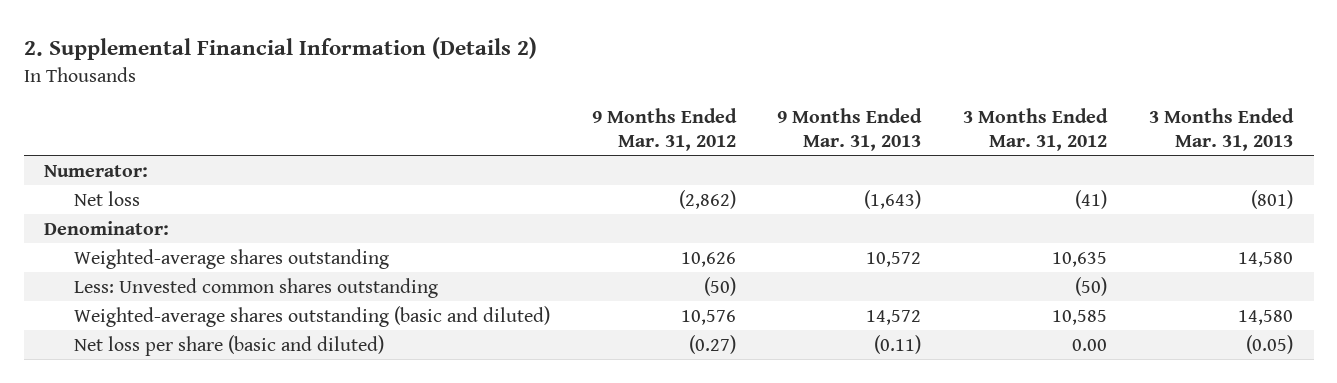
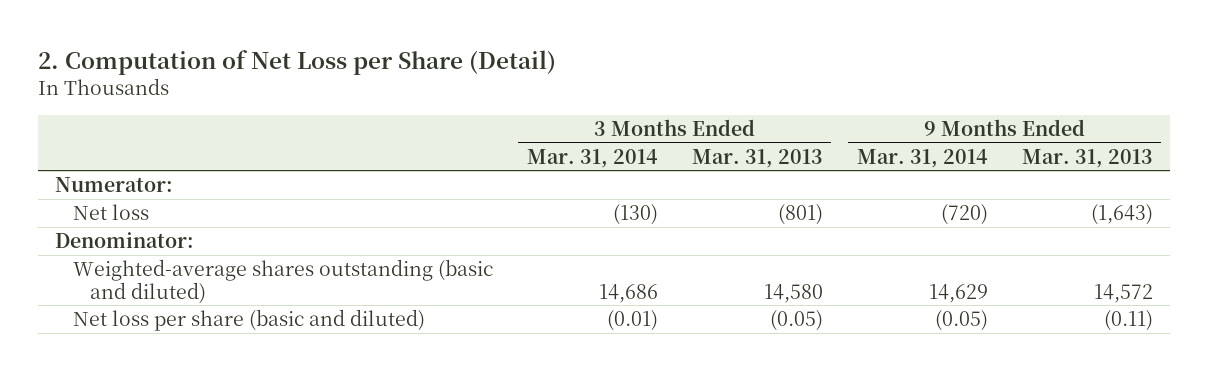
- 2. Supplemental Financial Information (Details 2)
+ 2. Computation of Net Loss per Share (Detail)
- | 9 Months Ended Mar. 31, 2012 | 9 Months Ended Mar. 31, 2013 | 3 Months Ended Mar. 31, 2012 | 3 Months Ended Mar. 31, 2013
+ | 3 Months Ended Mar. 31, 2014 | 3 Months Ended Mar. 31, 2013 | 9 Months Ended Mar. 31, 2014 | 9 Months Ended Mar. 31, 2013
- Weighted-average shares outstanding | 10,626 | 10,572 | 10,635 | 14,580
- Less: Unvested common shares outstanding | (50) | | (50) |

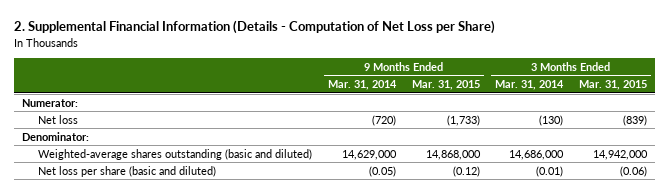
- 2. Computation of Net Loss per Share (Detail)
+ 2. Supplemental Financial Information (Details - Computation of Net Loss per Share)
- | 3 Months Ended Mar. 31, 2014 | 3 Months Ended Mar. 31, 2013 | 9 Months Ended Mar. 31, 2014 | 9 Months Ended Mar. 31, 2013
+ | 9 Months Ended Mar. 31, 2014 | 9 Months Ended Mar. 31, 2015 | 3 Months Ended Mar. 31, 2014 | 3 Months Ended Mar. 31, 2015
- Weighted-average shares outstanding (basic and diluted) | 14,686 | 14,580 | 14,629 | 14,572
+ Weighted-average shares outstanding (basic and diluted) | 14,629,000 | 14,868,000 | 14,686,000 | 14,942,000

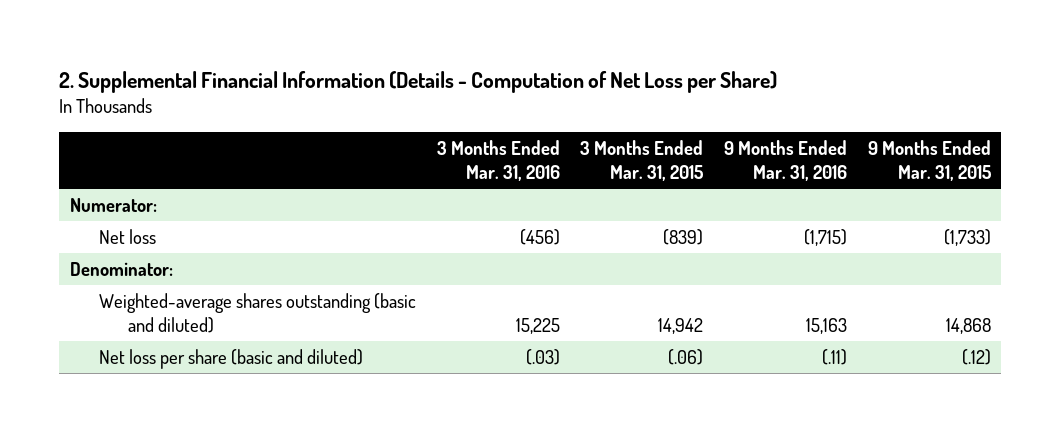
- | 9 Months Ended Mar. 31, 2014 | 9 Months Ended Mar. 31, 2015 | 3 Months Ended Mar. 31, 2014 | 3 Months Ended Mar. 31, 2015
+ | 3 Months Ended Mar. 31, 2016 | 3 Months Ended Mar. 31, 2015 | 9 Months Ended Mar. 31, 2016 | 9 Months Ended Mar. 31, 2015
- Weighted-average shares outstanding (basic and diluted) | 14,629,000 | 14,868,000 | 14,686,000 | 14,942,000
- Net loss per share (basic and diluted) | (0.05) | (0.12) | (0.01) | (0.06)
+ Weighted-average shares outstanding (basic and diluted) | 15,225 | 14,942 | 15,163 | 14,868
+ Net loss per share (basic and diluted) | (.03) | (.06) | (.11) | (.12)

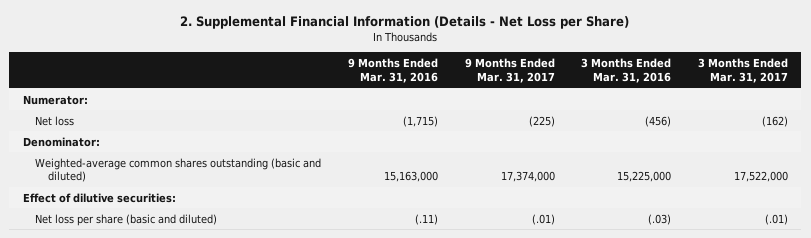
- 2. Supplemental Financial Information (Details - Computation of Net Loss per Share)
+ 2. Supplemental Financial Information (Details - Net Loss per Share)
- | 3 Months Ended Mar. 31, 2016 | 3 Months Ended Mar. 31, 2015 | 9 Months Ended Mar. 31, 2016 | 9 Months Ended Mar. 31, 2015
+ | 9 Months Ended Mar. 31, 2016 | 9 Months Ended Mar. 31, 2017 | 3 Months Ended Mar. 31, 2016 | 3 Months Ended Mar. 31, 2017
- Weighted-average shares outstanding (basic and diluted) | 15,225 | 14,942 | 15,163 | 14,868
+ Weighted-average common shares outstanding (basic and diluted) | 15,163,000 | 17,374,000 | 15,225,000 | 17,522,000
+ Effect of dilutive securities:

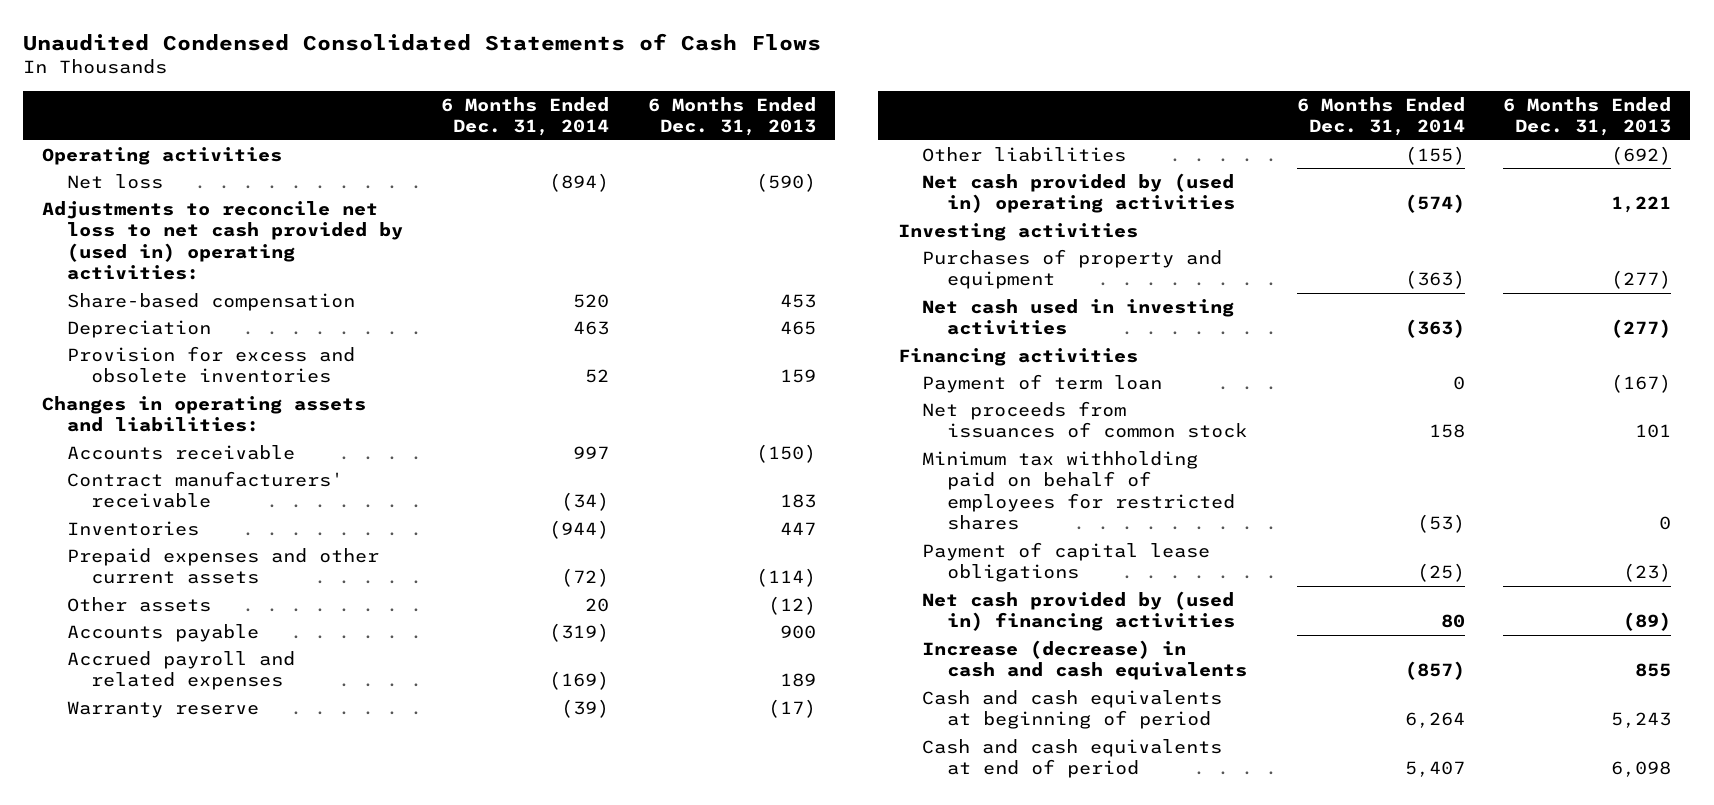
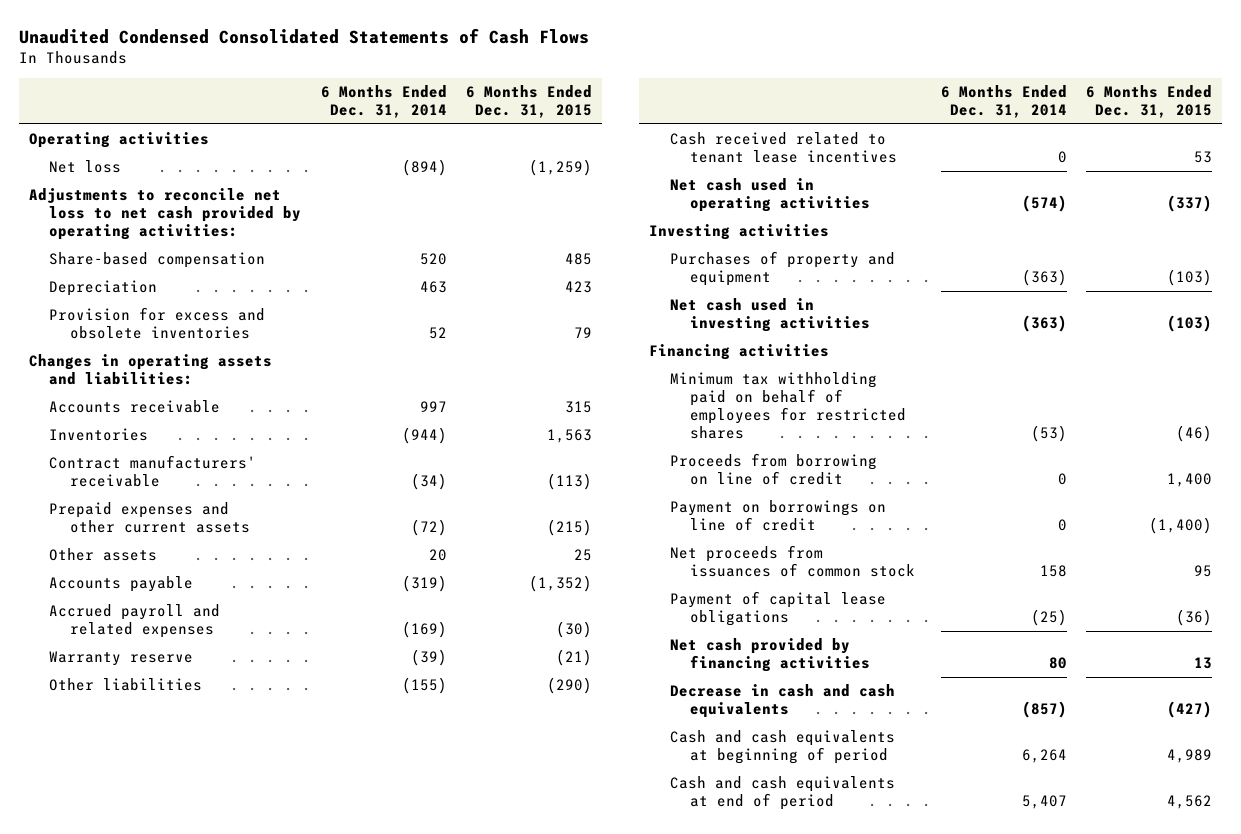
- | 6 Months Ended Dec. 31, 2014 | 6 Months Ended Dec. 31, 2013
+ | 6 Months Ended Dec. 31, 2014 | 6 Months Ended Dec. 31, 2015
- Adjustments to reconcile net loss to net cash provided by (used in) operating activities:
+ Adjustments to reconcile net loss to net cash provided by operating activities:
moved down: Contract manufacturers' receivable | (34) | (113)
- Net cash provided by (used in) operating activities | (574) | 1,221
+ Cash received related to tenant lease incentives | 0 | 53
+ Net cash used in operating activities | (574) | (337)
- Payment of term loan | 0 | (167)
+ Proceeds from borrowing on line of credit | 0 | 1,400
+ Payment on borrowings on line of credit | 0 | (1,400)
moved down: Net proceeds from issuances of common stock | 158 | 95
- Net cash provided by (used in) financing activities | 80 | (89)
- Increase (decrease) in cash and cash equivalents | (857) | 855
+ Net cash provided by financing activities | 80 | 13
+ Decrease in cash and cash equivalents | (857) | (427)

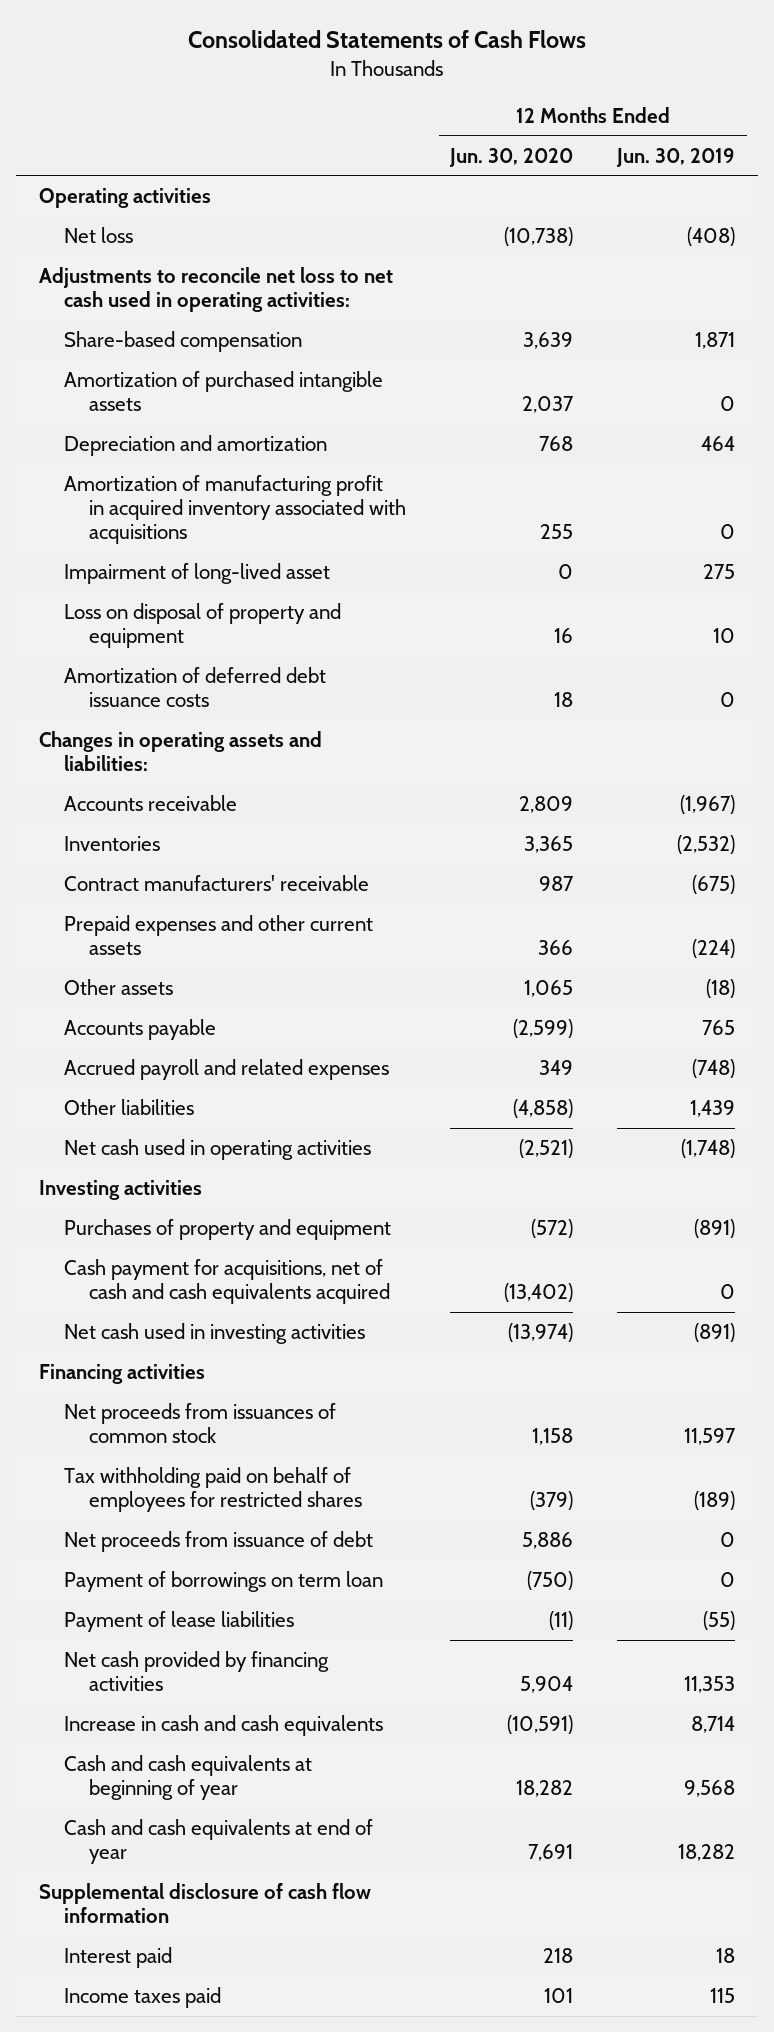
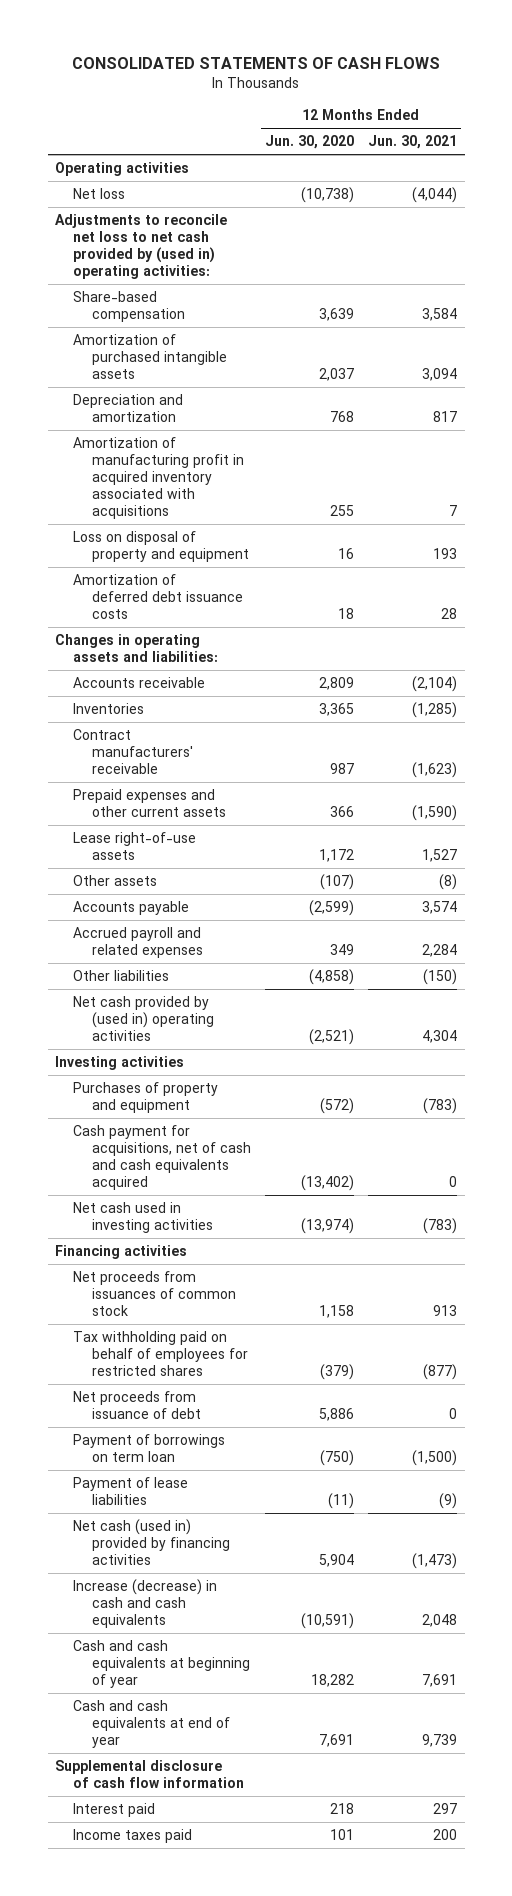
- Consolidated Statements of Cash Flows
+ CONSOLIDATED STATEMENTS OF CASH FLOWS
- | 12 Months Ended Jun. 30, 2020 | 12 Months Ended Jun. 30, 2019
+ | 12 Months Ended Jun. 30, 2020 | 12 Months Ended Jun. 30, 2021
- Adjustments to reconcile net loss to net cash used in operating activities:
+ Adjustments to reconcile net loss to net cash provided by (used in) operating activities:
- Impairment of long-lived asset | 0 | 275
- Other assets | 1,065 | (18)
+ Lease right-of-use assets | 1,172 | 1,527
+ Other assets | (107) | (8)
- Net cash used in operating activities | (2,521) | (1,748)
+ Net cash provided by (used in) operating activities | (2,521) | 4,304
- Net cash provided by financing activities | 5,904 | 11,353
- Increase in cash and cash equivalents | (10,591) | 8,714
+ Net cash (used in) provided by financing activities | 5,904 | (1,473)
+ Increase (decrease) in cash and cash equivalents | (10,591) | 2,048

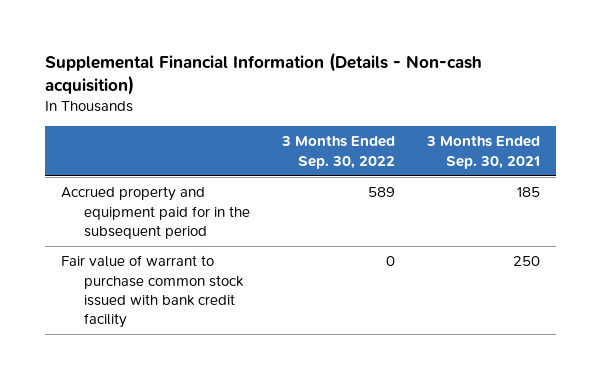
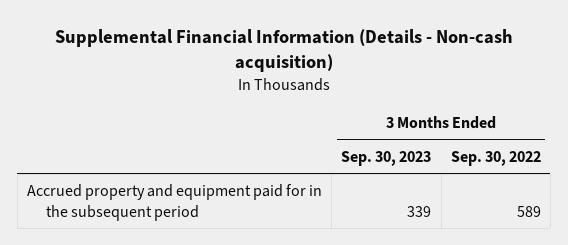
- | 3 Months Ended Sep. 30, 2022 | 3 Months Ended Sep. 30, 2021
+ | 3 Months Ended Sep. 30, 2023 | 3 Months Ended Sep. 30, 2022
- Fair value of warrant to purchase common stock issued with bank credit facility | 0 | 250

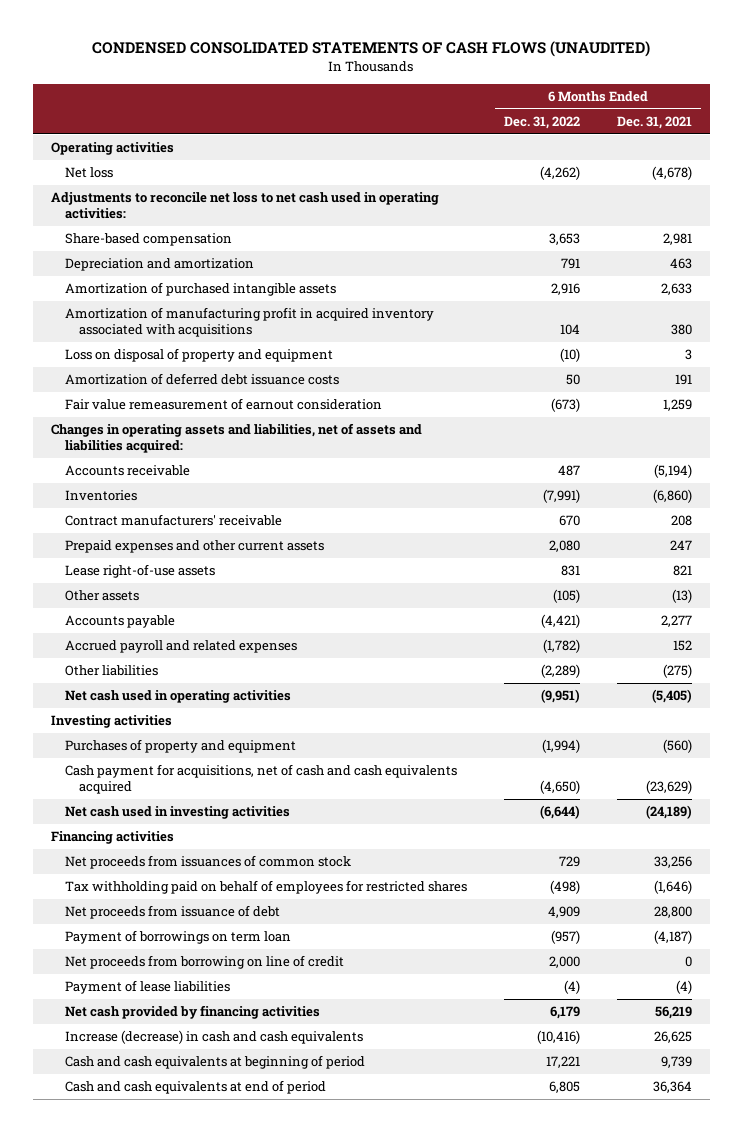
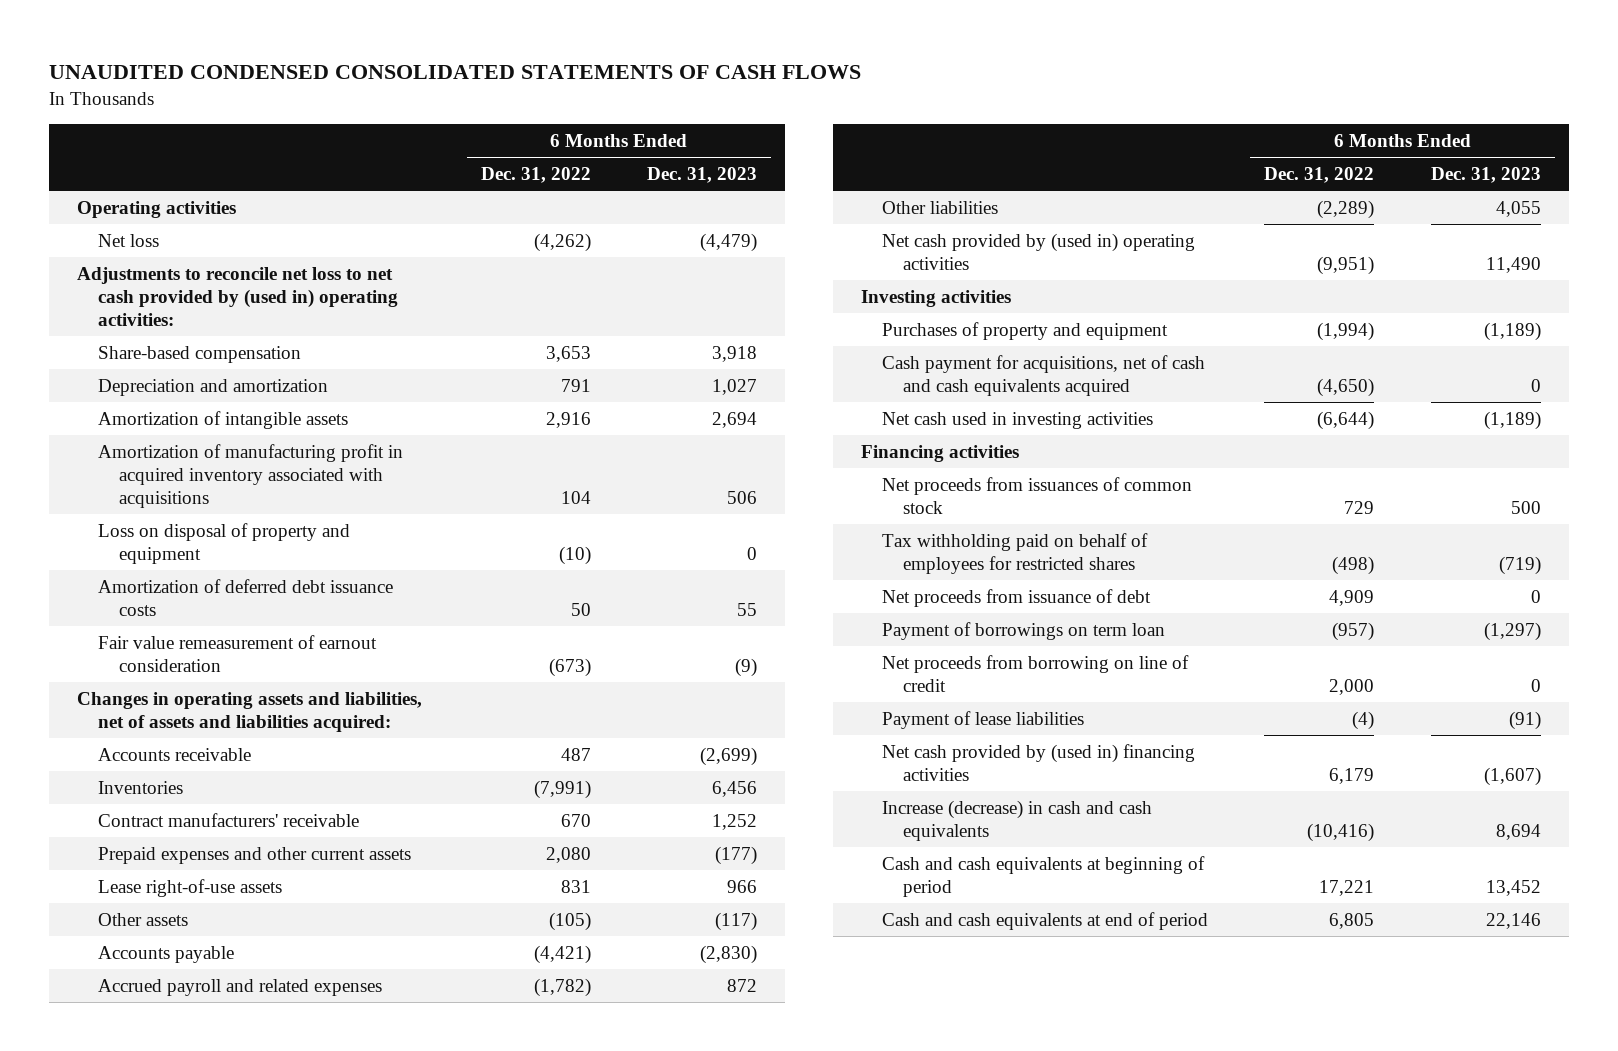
- CONDENSED CONSOLIDATED STATEMENTS OF CASH FLOWS (UNAUDITED)
+ UNAUDITED CONDENSED CONSOLIDATED STATEMENTS OF CASH FLOWS
- | 6 Months Ended Dec. 31, 2022 | 6 Months Ended Dec. 31, 2021
+ | 6 Months Ended Dec. 31, 2022 | 6 Months Ended Dec. 31, 2023
- Adjustments to reconcile net loss to net cash used in operating activities:
+ Adjustments to reconcile net loss to net cash provided by (used in) operating activities:
- Amortization of purchased intangible assets | 2,916 | 2,633
+ Amortization of intangible assets | 2,916 | 2,694
- Net cash used in operating activities | (9,951) | (5,405)
+ Net cash provided by (used in) operating activities | (9,951) | 11,490
- Net cash provided by financing activities | 6,179 | 56,219
+ Net cash provided by (used in) financing activities | 6,179 | (1,607)

